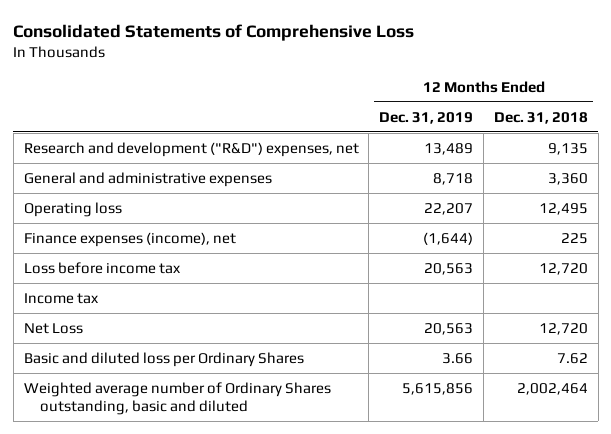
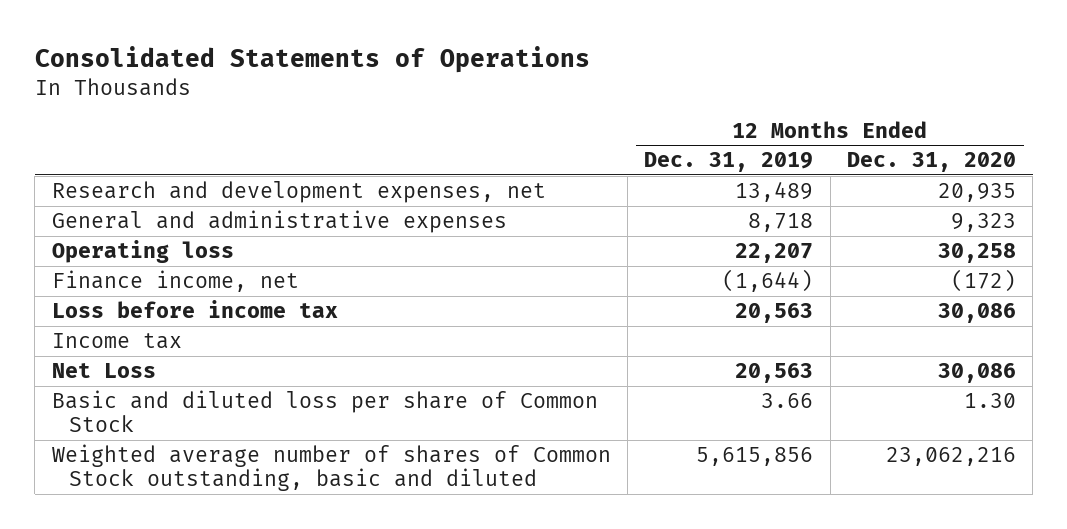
- Consolidated Statements of Comprehensive Loss
+ Consolidated Statements of Operations
- | 12 Months Ended Dec. 31, 2019 | 12 Months Ended Dec. 31, 2018
+ | 12 Months Ended Dec. 31, 2019 | 12 Months Ended Dec. 31, 2020
- Research and development ("R&D") expenses, net | 13,489 | 9,135
+ Research and development expenses, net | 13,489 | 20,935
- Finance expenses (income), net | (1,644) | 225
+ Finance income, net | (1,644) | (172)
- Basic and diluted loss per Ordinary Shares | 3.66 | 7.62
- Weighted average number of Ordinary Shares outstanding, basic and diluted | 5,615,856 | 2,002,464
+ Basic and diluted loss per share of Common Stock | 3.66 | 1.30
+ Weighted average number of shares of Common Stock outstanding, basic and diluted | 5,615,856 | 23,062,216

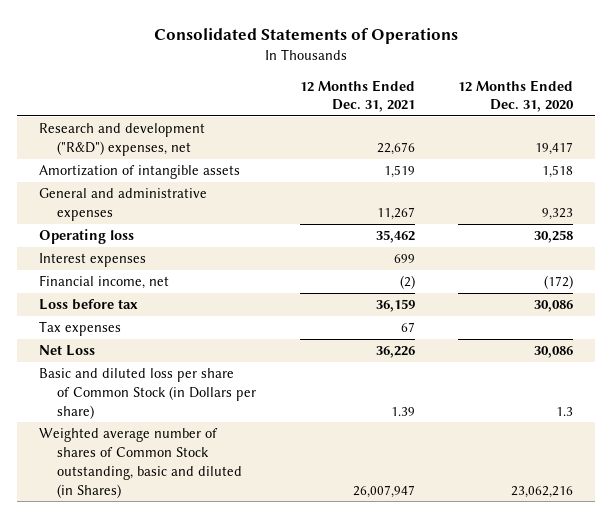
- | 12 Months Ended Dec. 31, 2019 | 12 Months Ended Dec. 31, 2020
+ | 12 Months Ended Dec. 31, 2021 | 12 Months Ended Dec. 31, 2020
- Research and development expenses, net | 13,489 | 20,935
+ Research and development ("R&D") expenses, net | 22,676 | 19,417
+ Amortization of intangible assets | 1,519 | 1,518
- Finance income, net | (1,644) | (172)
- Loss before income tax | 20,563 | 30,086
- Income tax
+ Interest expenses | 699 |
+ Financial income, net | (2) | (172)
+ Loss before tax | 36,159 | 30,086
+ Tax expenses | 67 |
- Basic and diluted loss per share of Common Stock | 3.66 | 1.30
- Weighted average number of shares of Common Stock outstanding, basic and diluted | 5,615,856 | 23,062,216
+ Basic and diluted loss per share of Common Stock (in Dollars per share) | 1.39 | 1.3
+ Weighted average number of shares of Common Stock outstanding, basic and diluted (in Shares) | 26,007,947 | 23,062,216

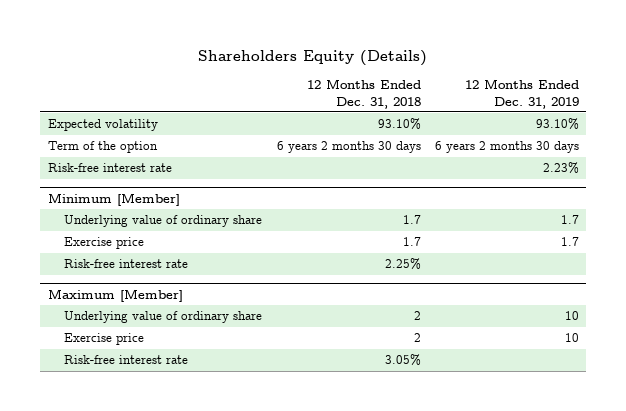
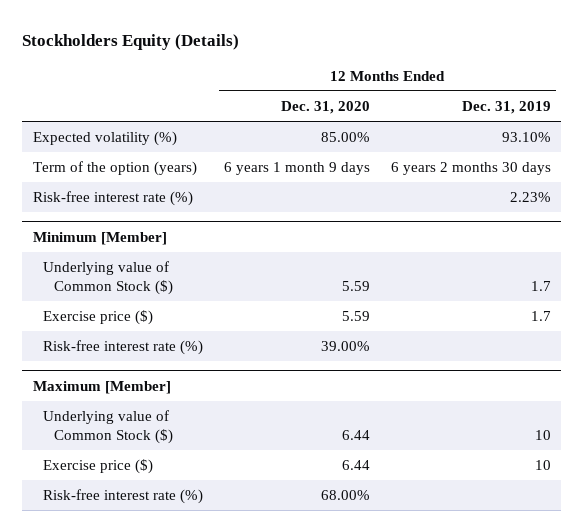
- Shareholders Equity (Details)
+ Stockholders Equity (Details)
- | 12 Months Ended Dec. 31, 2018 | 12 Months Ended Dec. 31, 2019
+ | 12 Months Ended Dec. 31, 2020 | 12 Months Ended Dec. 31, 2019
- Expected volatility | 93.10% | 93.10%
- Term of the option | 6 years 2 months 30 days | 6 years 2 months 30 days
- Risk-free interest rate | | 2.23%
+ Expected volatility (%) | 85.00% | 93.10%
+ Term of the option (years) | 6 years 1 month 9 days | 6 years 2 months 30 days
+ Risk-free interest rate (%) | | 2.23%
@ Minimum [Member]
- Underlying value of ordinary share | 1.7 | 1.7
- Exercise price | 1.7 | 1.7
- Risk-free interest rate | 2.25% |
+ Underlying value of Common Stock ($) | 5.59 | 1.7
+ Exercise price ($) | 5.59 | 1.7
+ Risk-free interest rate (%) | 39.00% |
@ Maximum [Member]
- Underlying value of ordinary share | 2 | 10
- Exercise price | 2 | 10
- Risk-free interest rate | 3.05% |
+ Underlying value of Common Stock ($) | 6.44 | 10
+ Exercise price ($) | 6.44 | 10
+ Risk-free interest rate (%) | 68.00% |

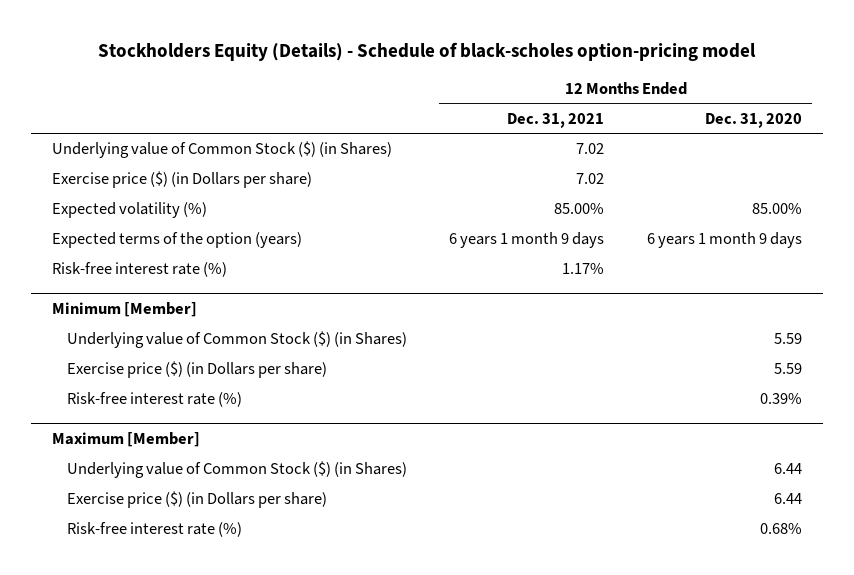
- Stockholders Equity (Details)
+ Stockholders Equity (Details) - Schedule of black-scholes option-pricing model
- | 12 Months Ended Dec. 31, 2020 | 12 Months Ended Dec. 31, 2019
+ | 12 Months Ended Dec. 31, 2021 | 12 Months Ended Dec. 31, 2020
+ Underlying value of Common Stock ($) (in Shares) | 7.02 |
+ Exercise price ($) (in Dollars per share) | 7.02 |
- Term of the option (years) | 6 years 1 month 9 days | 6 years 2 months 30 days
+ Expected terms of the option (years) | 6 years 1 month 9 days | 6 years 1 month 9 days
@ Minimum [Member]
- Underlying value of Common Stock ($) | 5.59 | 1.7
- Exercise price ($) | 5.59 | 1.7
- Risk-free interest rate (%) | 39.00% |
+ Underlying value of Common Stock ($) (in Shares) | | 5.59
+ Exercise price ($) (in Dollars per share) | | 5.59
+ Risk-free interest rate (%) | | 0.39%
@ Maximum [Member]
- Underlying value of Common Stock ($) | 6.44 | 10
- Exercise price ($) | 6.44 | 10
- Risk-free interest rate (%) | 68.00% |
+ Underlying value of Common Stock ($) (in Shares) | | 6.44
+ Exercise price ($) (in Dollars per share) | | 6.44
+ Risk-free interest rate (%) | | 0.68%

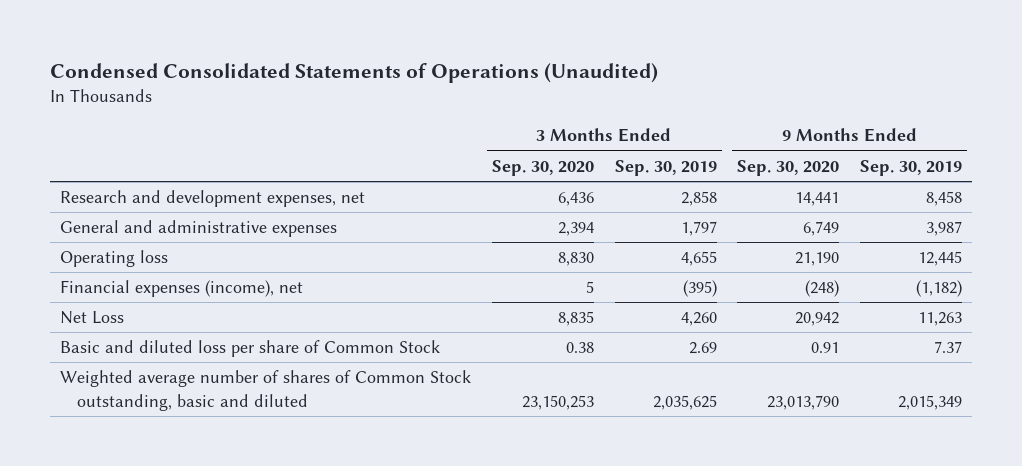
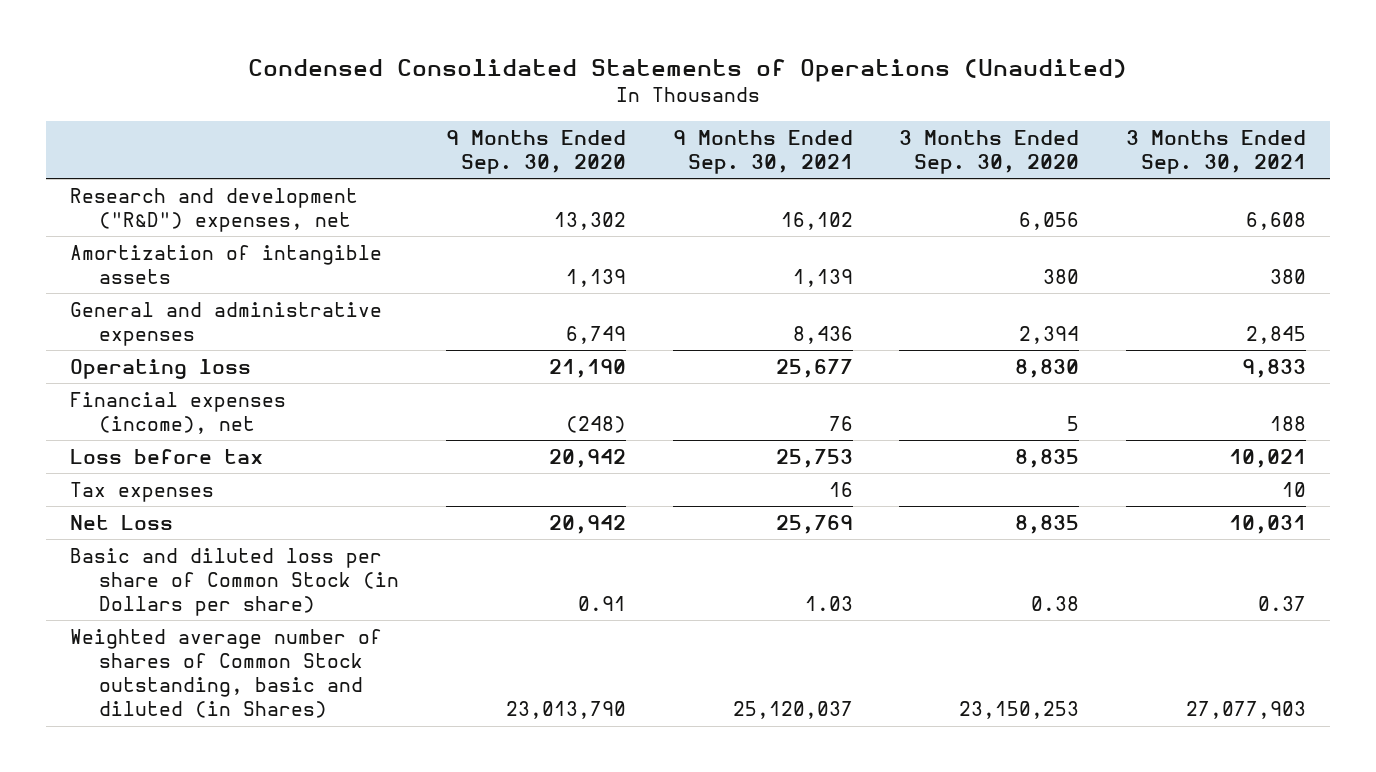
- | 3 Months Ended Sep. 30, 2020 | 3 Months Ended Sep. 30, 2019 | 9 Months Ended Sep. 30, 2020 | 9 Months Ended Sep. 30, 2019
+ | 9 Months Ended Sep. 30, 2020 | 9 Months Ended Sep. 30, 2021 | 3 Months Ended Sep. 30, 2020 | 3 Months Ended Sep. 30, 2021
- Research and development expenses, net | 6,436 | 2,858 | 14,441 | 8,458
+ Research and development ("R&D") expenses, net | 13,302 | 16,102 | 6,056 | 6,608
+ Amortization of intangible assets | 1,139 | 1,139 | 380 | 380
+ Loss before tax | 20,942 | 25,753 | 8,835 | 10,021
+ Tax expenses | | 16 | | 10
- Basic and diluted loss per share of Common Stock | 0.38 | 2.69 | 0.91 | 7.37
- Weighted average number of shares of Common Stock outstanding, basic and diluted | 23,150,253 | 2,035,625 | 23,013,790 | 2,015,349
+ Basic and diluted loss per share of Common Stock (in Dollars per share) | 0.91 | 1.03 | 0.38 | 0.37
+ Weighted average number of shares of Common Stock outstanding, basic and diluted (in Shares) | 23,013,790 | 25,120,037 | 23,150,253 | 27,077,903

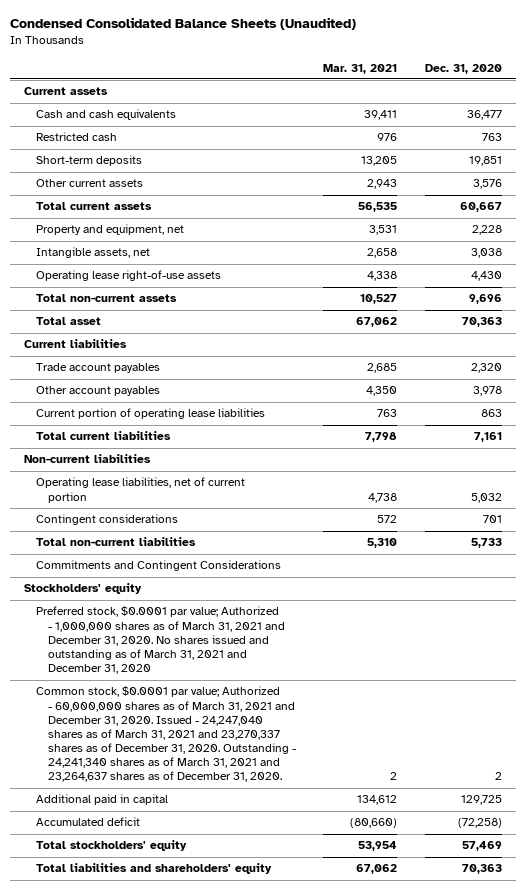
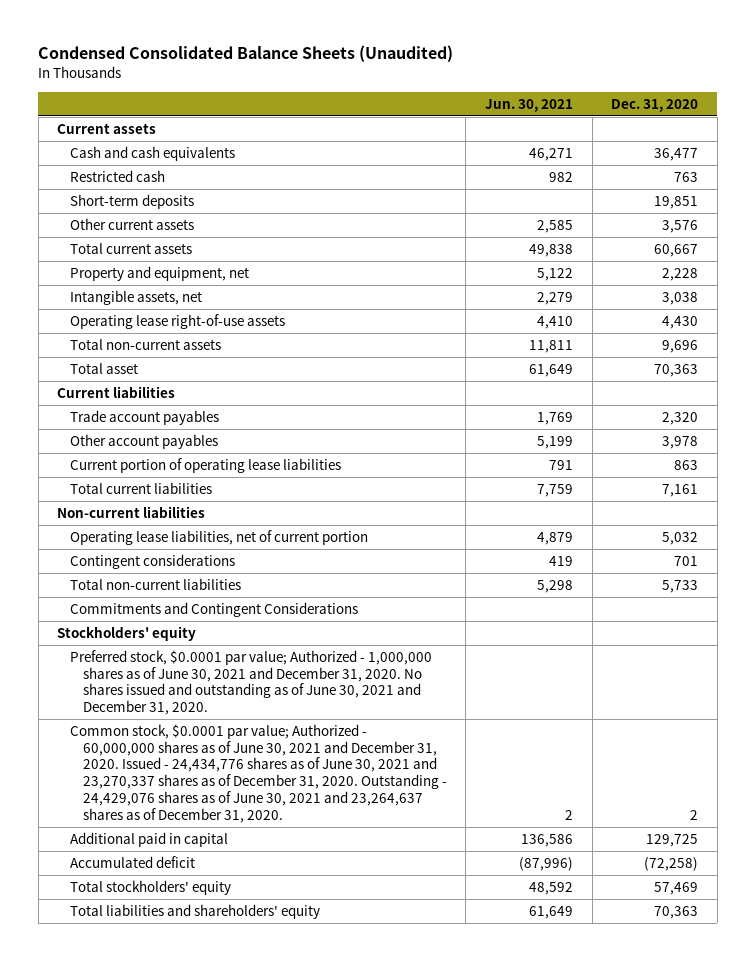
- | Mar. 31, 2021 | Dec. 31, 2020
+ | Jun. 30, 2021 | Dec. 31, 2020
- Preferred stock, $0.0001 par value; Authorized - 1,000,000 shares as of March 31, 2021 and December 31, 2020. No shares issued and outstanding as of March 31, 2021 and December 31, 2020
- Common stock, $0.0001 par value; Authorized - 60,000,000 shares as of March 31, 2021 and December 31, 2020. Issued - 24,247,040 shares as of March 31, 2021 and 23,270,337 shares as of December 31, 2020. Outstanding - 24,241,340 shares as of March 31, 2021 and 23,264,637 shares as of December 31, 2020. | 2 | 2
+ Preferred stock, $0.0001 par value; Authorized - 1,000,000 shares as of June 30, 2021 and December 31, 2020. No shares issued and outstanding as of June 30, 2021 and December 31, 2020.
+ Common stock, $0.0001 par value; Authorized - 60,000,000 shares as of June 30, 2021 and December 31, 2020. Issued - 24,434,776 shares as of June 30, 2021 and 23,270,337 shares as of December 31, 2020. Outstanding - 24,429,076 shares as of June 30, 2021 and 23,264,637 shares as of December 31, 2020. | 2 | 2

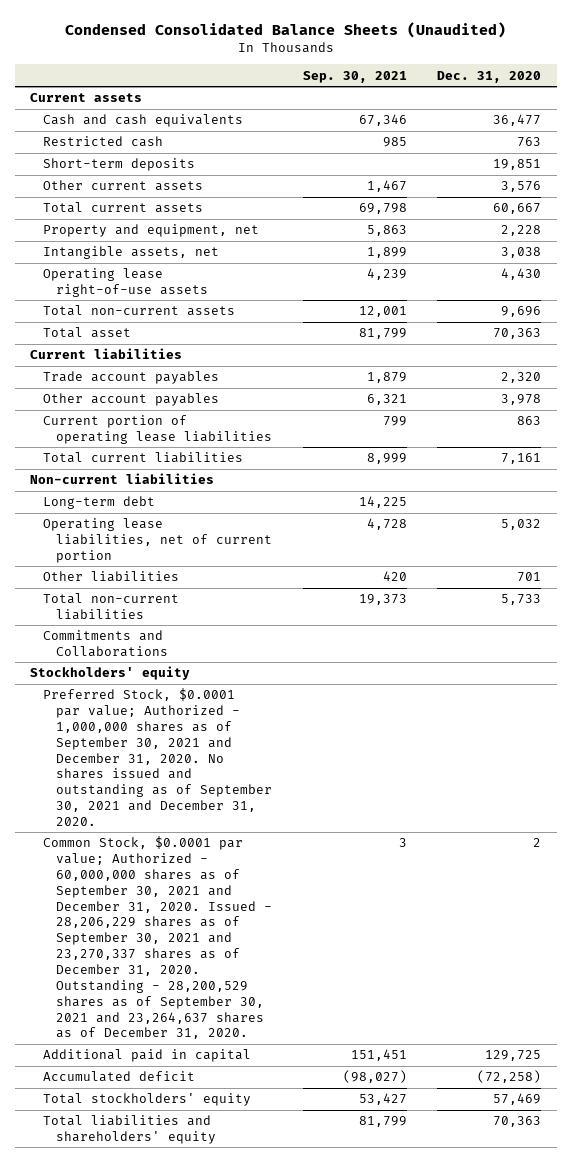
- | Jun. 30, 2021 | Dec. 31, 2020
+ | Sep. 30, 2021 | Dec. 31, 2020
+ Long-term debt | 14,225 |
- Contingent considerations | 419 | 701
+ Other liabilities | 420 | 701
- Commitments and Contingent Considerations
+ Commitments and Collaborations
- Preferred stock, $0.0001 par value; Authorized - 1,000,000 shares as of June 30, 2021 and December 31, 2020. No shares issued and outstanding as of June 30, 2021 and December 31, 2020.
- Common stock, $0.0001 par value; Authorized - 60,000,000 shares as of June 30, 2021 and December 31, 2020. Issued - 24,434,776 shares as of June 30, 2021 and 23,270,337 shares as of December 31, 2020. Outstanding - 24,429,076 shares as of June 30, 2021 and 23,264,637 shares as of December 31, 2020. | 2 | 2
+ Preferred Stock, $0.0001 par value; Authorized - 1,000,000 shares as of September 30, 2021 and December 31, 2020. No shares issued and outstanding as of September 30, 2021 and December 31, 2020.
+ Common Stock, $0.0001 par value; Authorized - 60,000,000 shares as of September 30, 2021 and December 31, 2020. Issued - 28,206,229 shares as of September 30, 2021 and 23,270,337 shares as of December 31, 2020. Outstanding - 28,200,529 shares as of September 30, 2021 and 23,264,637 shares as of December 31, 2020. | 3 | 2

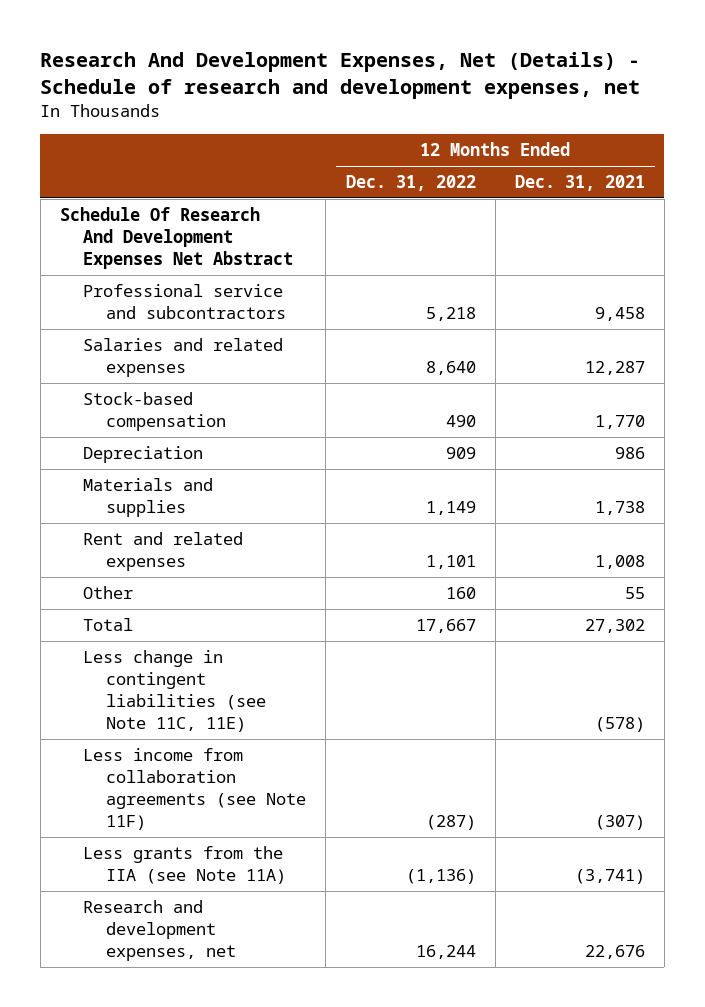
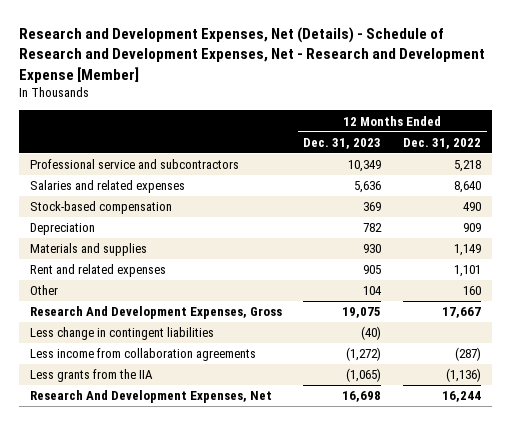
- Research And Development Expenses, Net (Details) - Schedule of research and development expenses, net
+ Research and Development Expenses, Net (Details) - Schedule of Research and Development Expenses, Net - Research and Development Expense [Member]
- | 12 Months Ended Dec. 31, 2022 | 12 Months Ended Dec. 31, 2021
+ | 12 Months Ended Dec. 31, 2023 | 12 Months Ended Dec. 31, 2022
- Schedule Of Research And Development Expenses Net Abstract
- Total | 17,667 | 27,302
- Less change in contingent liabilities (see Note 11C, 11E) | | (578)
- Less income from collaboration agreements (see Note 11F) | (287) | (307)
- Less grants from the IIA (see Note 11A) | (1,136) | (3,741)
- Research and development expenses, net | 16,244 | 22,676
+ Research And Development Expenses, Gross | 19,075 | 17,667
+ Less change in contingent liabilities | (40) |
+ Less income from collaboration agreements | (1,272) | (287)
+ Less grants from the IIA | (1,065) | (1,136)
+ Research And Development Expenses, Net | 16,698 | 16,244

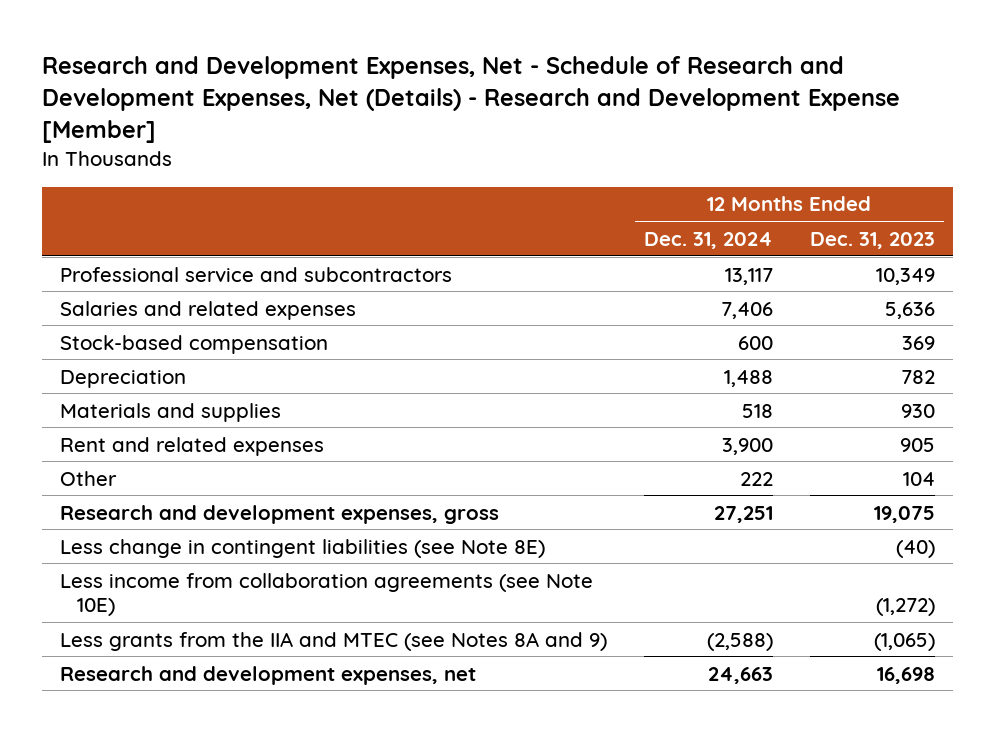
- Research and Development Expenses, Net (Details) - Schedule of Research and Development Expenses, Net - Research and Development Expense [Member]
+ Research and Development Expenses, Net - Schedule of Research and Development Expenses, Net (Details) - Research and Development Expense [Member]
- | 12 Months Ended Dec. 31, 2023 | 12 Months Ended Dec. 31, 2022
+ | 12 Months Ended Dec. 31, 2024 | 12 Months Ended Dec. 31, 2023
- Research And Development Expenses, Gross | 19,075 | 17,667
- Less change in contingent liabilities | (40) |
- Less income from collaboration agreements | (1,272) | (287)
- Less grants from the IIA | (1,065) | (1,136)
- Research And Development Expenses, Net | 16,698 | 16,244
+ Research and development expenses, gross | 27,251 | 19,075
+ Less change in contingent liabilities (see Note 8E) | | (40)
+ Less income from collaboration agreements (see Note 10E) | | (1,272)
+ Less grants from the IIA and MTEC (see Notes 8A and 9) | (2,588) | (1,065)
+ Research and development expenses, net | 24,663 | 16,698

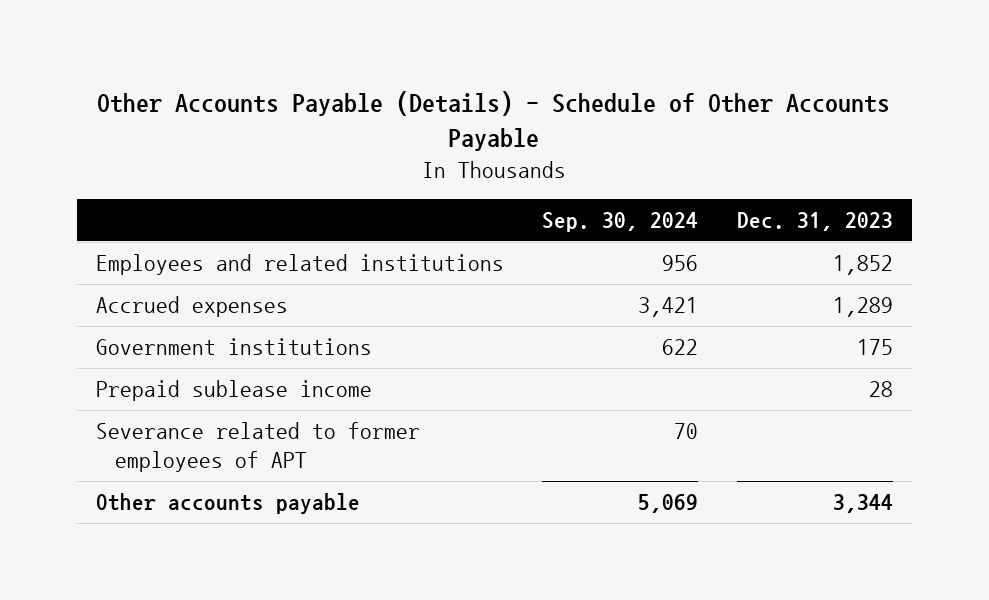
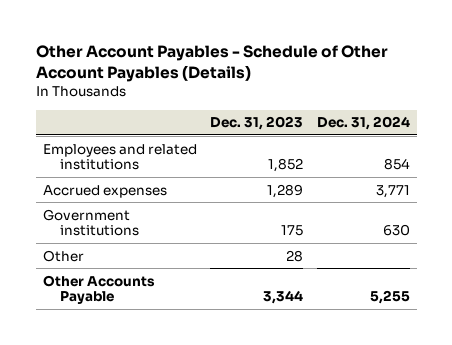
- Other Accounts Payable (Details) - Schedule of Other Accounts Payable
+ Other Account Payables - Schedule of Other Account Payables (Details)
- | Sep. 30, 2024 | Dec. 31, 2023
+ | Dec. 31, 2023 | Dec. 31, 2024
- Prepaid sublease income | | 28
- Severance related to former employees of APT | 70 |
- Other accounts payable | 5,069 | 3,344
+ Other | 28 |
+ Other Accounts Payable | 3,344 | 5,255

